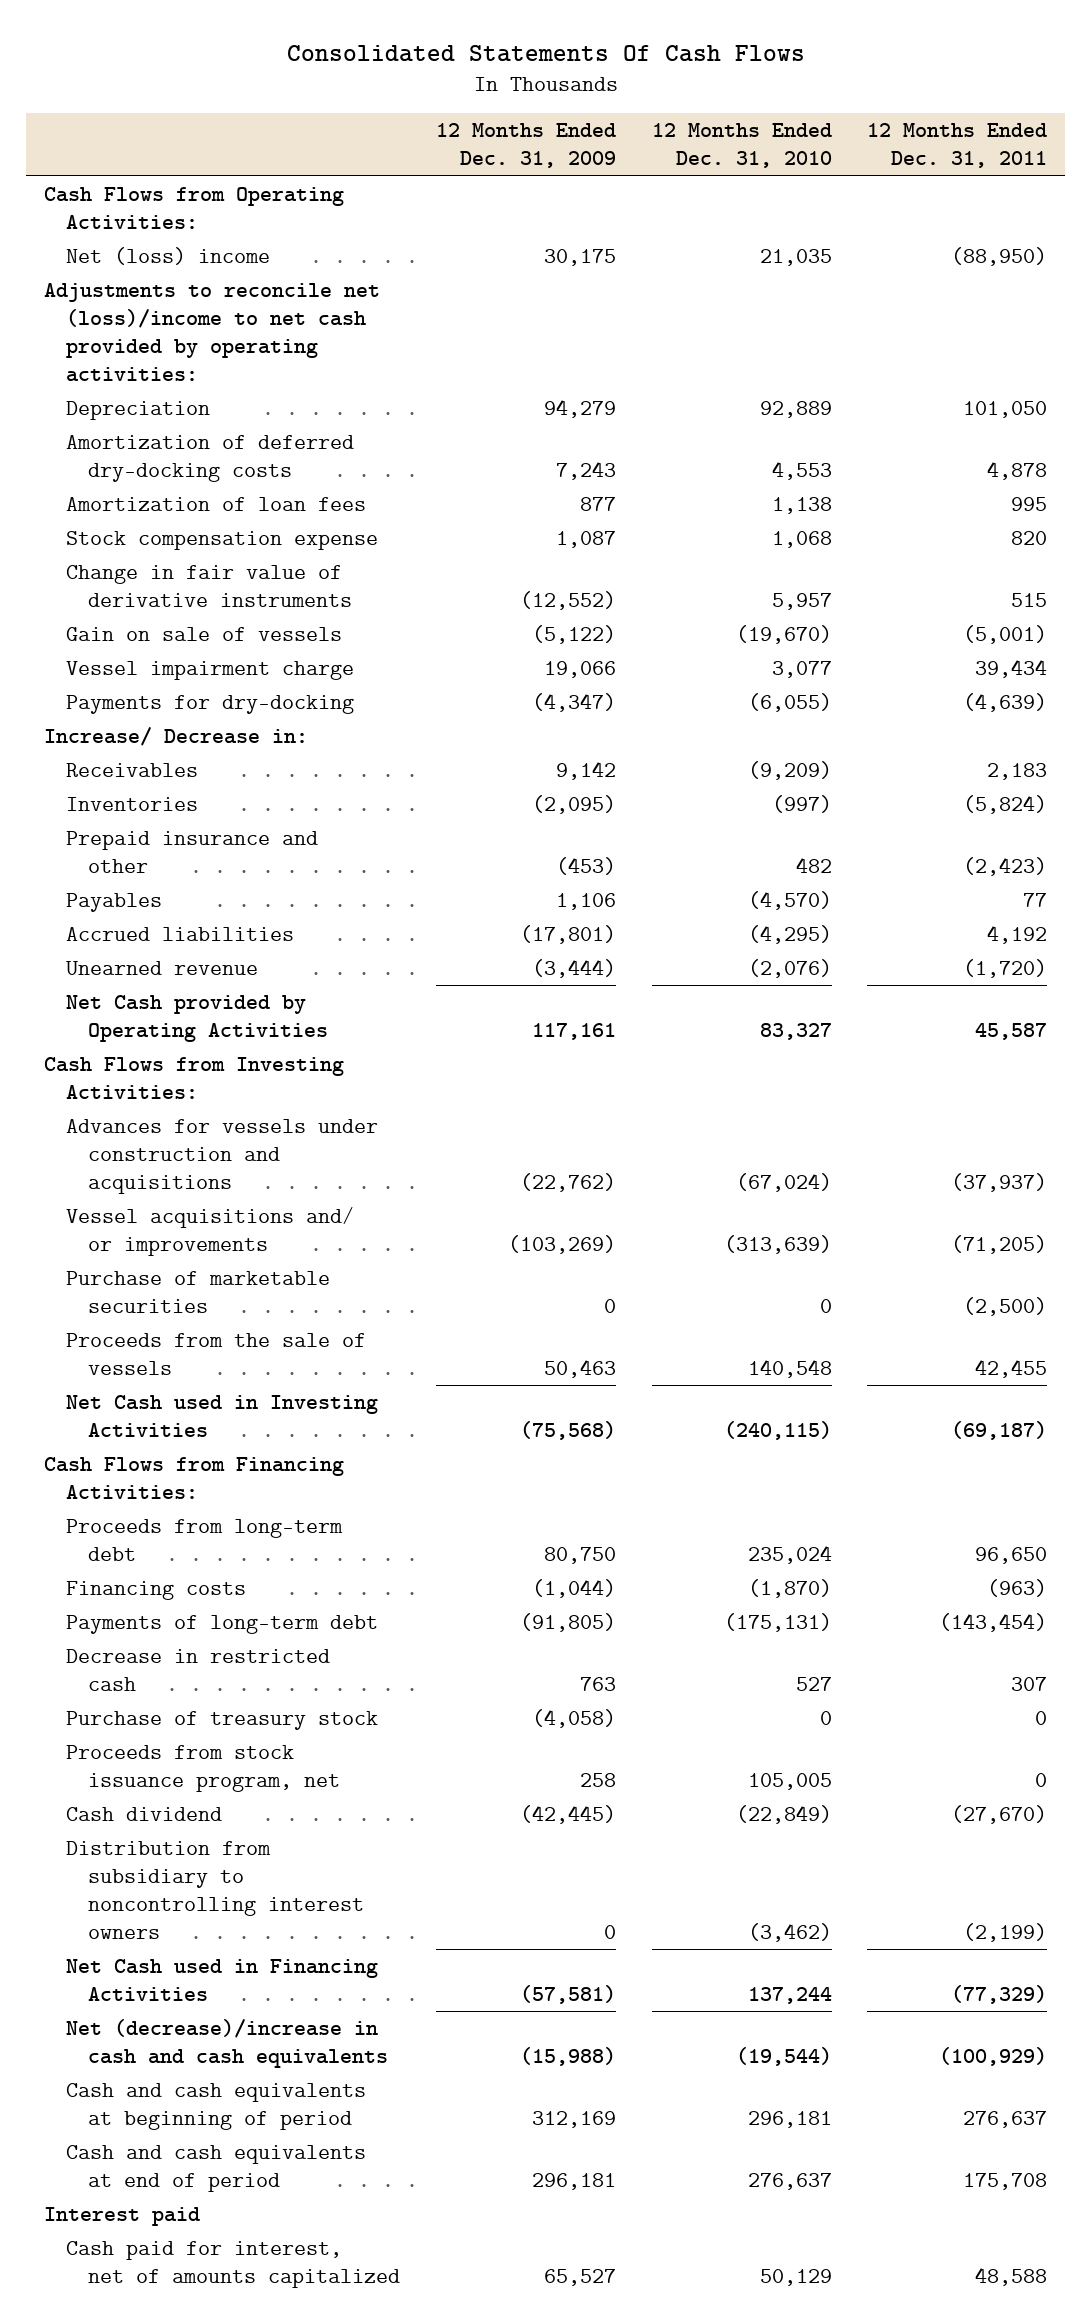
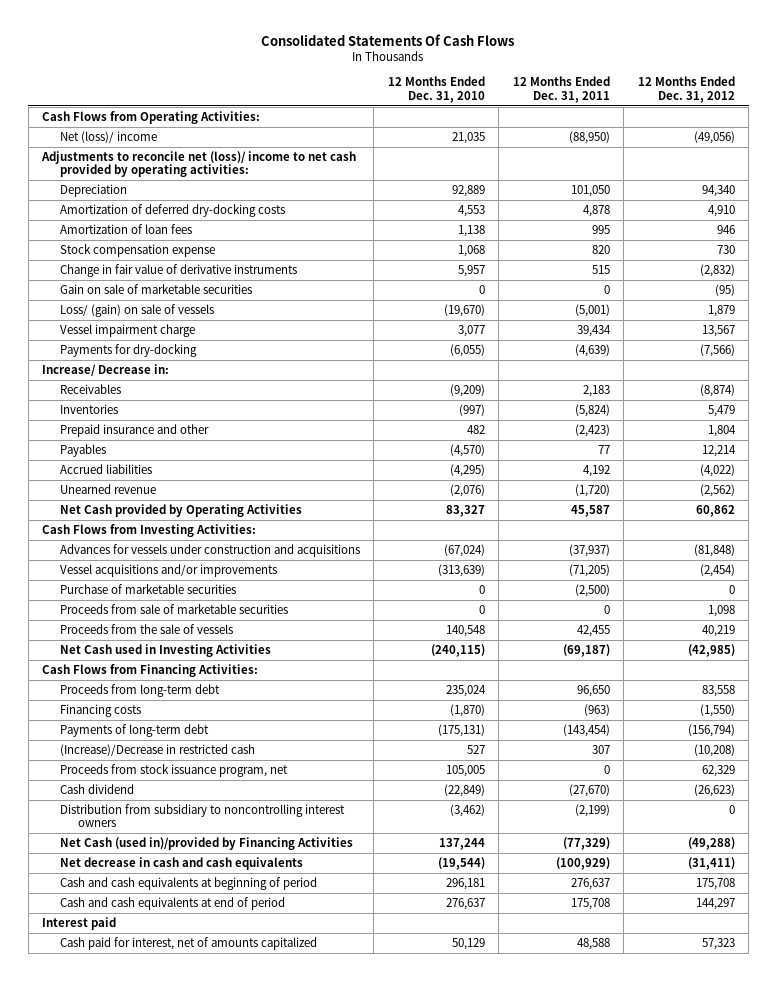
- | 12 Months Ended Dec. 31, 2009 | 12 Months Ended Dec. 31, 2010 | 12 Months Ended Dec. 31, 2011
+ | 12 Months Ended Dec. 31, 2010 | 12 Months Ended Dec. 31, 2011 | 12 Months Ended Dec. 31, 2012
- Net (loss) income | 30,175 | 21,035 | (88,950)
- Adjustments to reconcile net (loss)/income to net cash provided by operating activities:
+ Net (loss)/ income | 21,035 | (88,950) | (49,056)
+ Adjustments to reconcile net (loss)/ income to net cash provided by operating activities:
- Gain on sale of vessels | (5,122) | (19,670) | (5,001)
+ Gain on sale of marketable securities | 0 | 0 | (95)
+ Loss/ (gain) on sale of vessels | (19,670) | (5,001) | 1,879
- Vessel acquisitions and/ or improvements | (103,269) | (313,639) | (71,205)
+ Vessel acquisitions and/or improvements | (313,639) | (71,205) | (2,454)
+ Proceeds from sale of marketable securities | 0 | 0 | 1,098
- Decrease in restricted cash | 763 | 527 | 307
- Purchase of treasury stock | (4,058) | 0 | 0
+ (Increase)/Decrease in restricted cash | 527 | 307 | (10,208)
- Net Cash used in Financing Activities | (57,581) | 137,244 | (77,329)
- Net (decrease)/increase in cash and cash equivalents | (15,988) | (19,544) | (100,929)
+ Net Cash (used in)/provided by Financing Activities | 137,244 | (77,329) | (49,288)
+ Net decrease in cash and cash equivalents | (19,544) | (100,929) | (31,411)

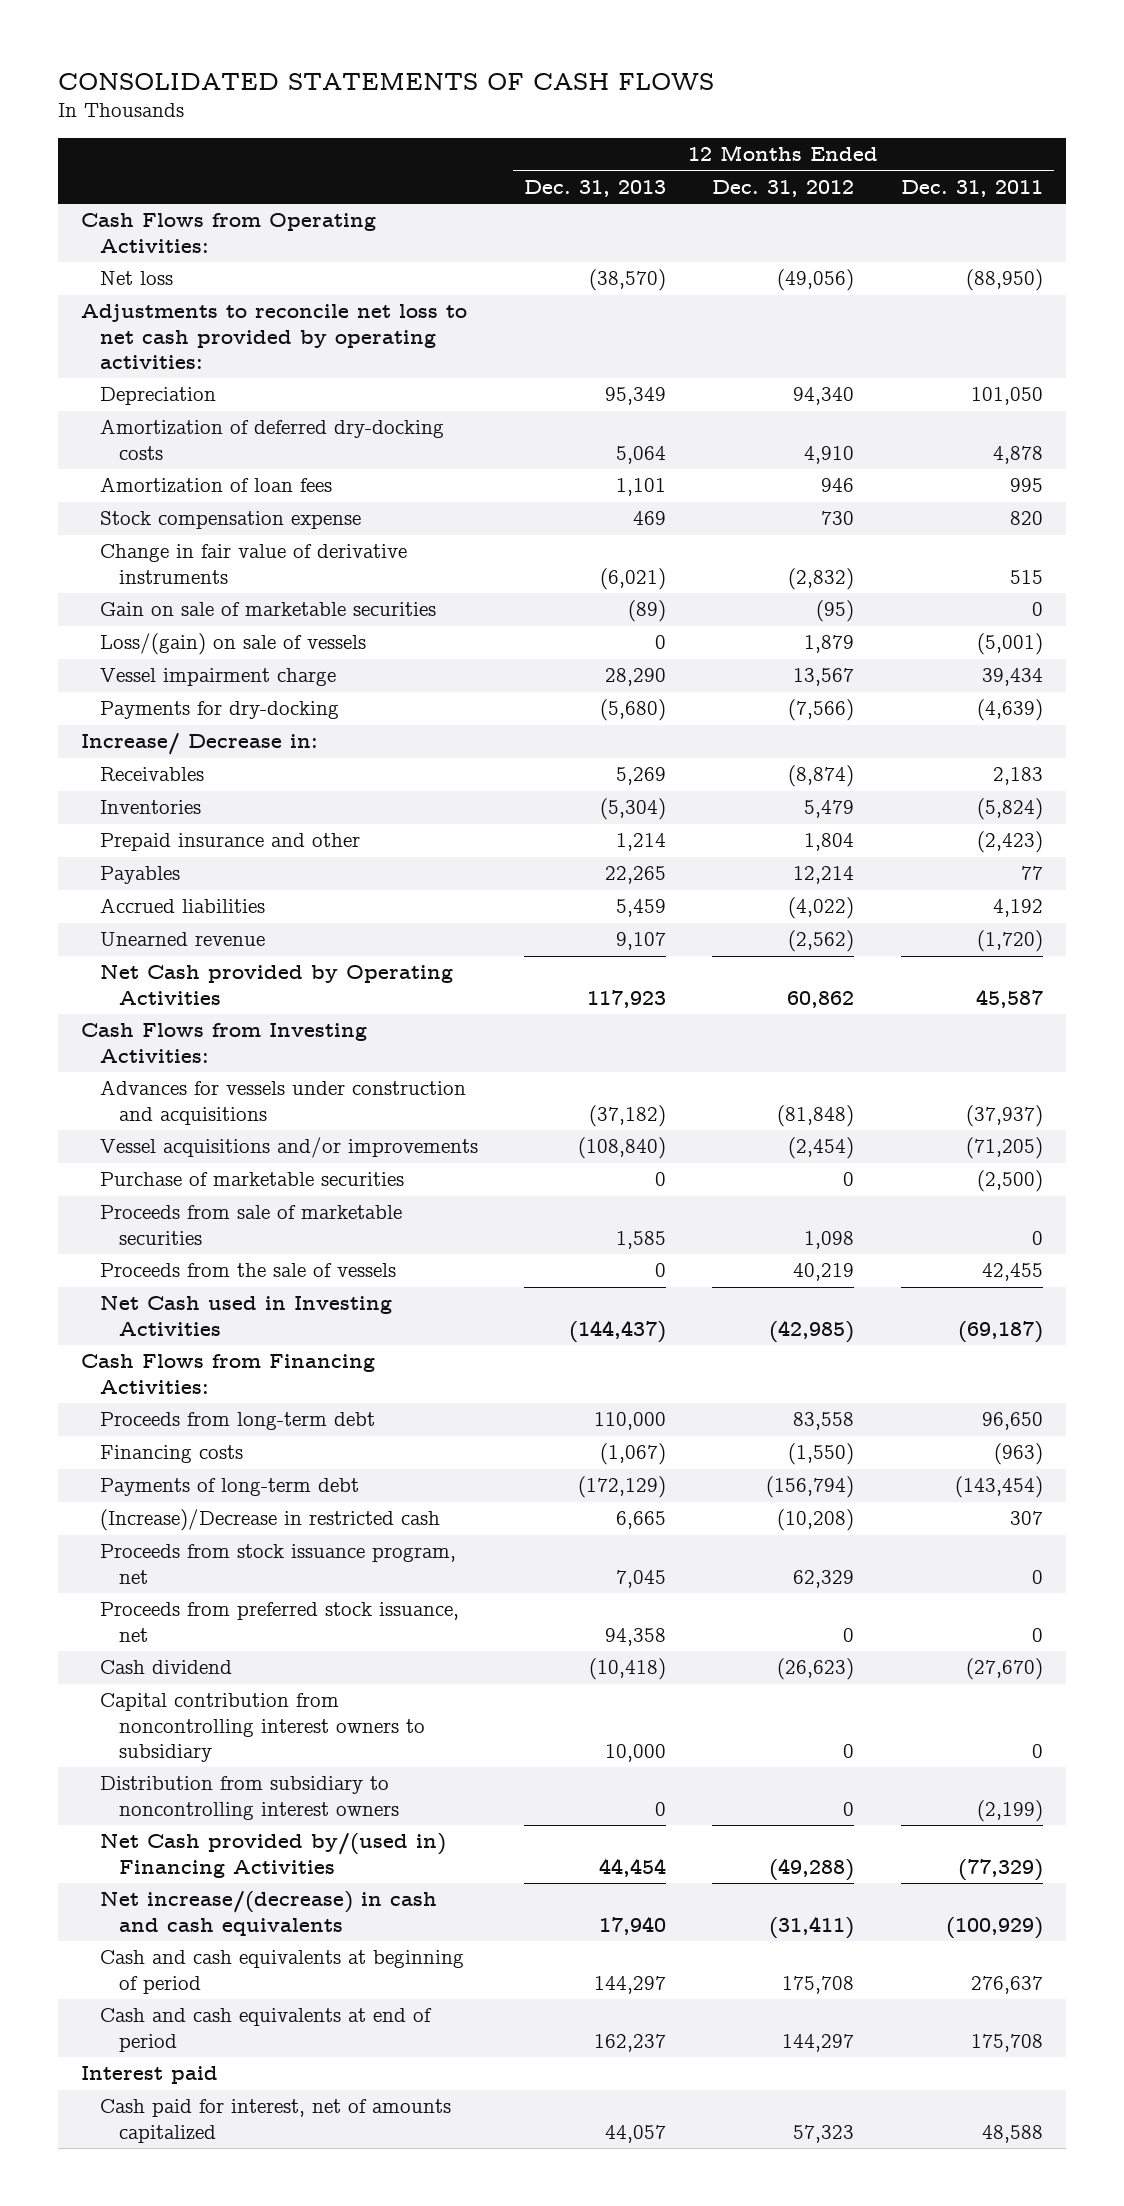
- Consolidated Statements Of Cash Flows
+ CONSOLIDATED STATEMENTS OF CASH FLOWS
- | 12 Months Ended Dec. 31, 2010 | 12 Months Ended Dec. 31, 2011 | 12 Months Ended Dec. 31, 2012
+ | 12 Months Ended Dec. 31, 2013 | 12 Months Ended Dec. 31, 2012 | 12 Months Ended Dec. 31, 2011
- Net (loss)/ income | 21,035 | (88,950) | (49,056)
- Adjustments to reconcile net (loss)/ income to net cash provided by operating activities:
+ Net loss | (38,570) | (49,056) | (88,950)
+ Adjustments to reconcile net loss to net cash provided by operating activities:
- Loss/ (gain) on sale of vessels | (19,670) | (5,001) | 1,879
+ Loss/(gain) on sale of vessels | 0 | 1,879 | (5,001)
+ Proceeds from preferred stock issuance, net | 94,358 | 0 | 0
+ Capital contribution from noncontrolling interest owners to subsidiary | 10,000 | 0 | 0
- Net Cash (used in)/provided by Financing Activities | 137,244 | (77,329) | (49,288)
- Net decrease in cash and cash equivalents | (19,544) | (100,929) | (31,411)
+ Net Cash provided by/(used in) Financing Activities | 44,454 | (49,288) | (77,329)
+ Net increase/(decrease) in cash and cash equivalents | 17,940 | (31,411) | (100,929)

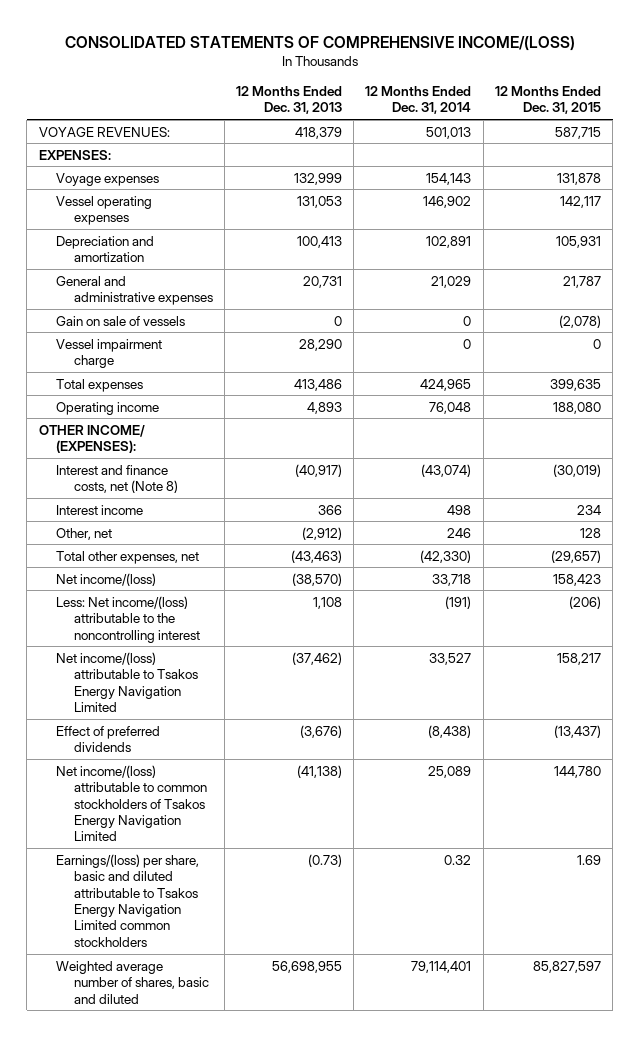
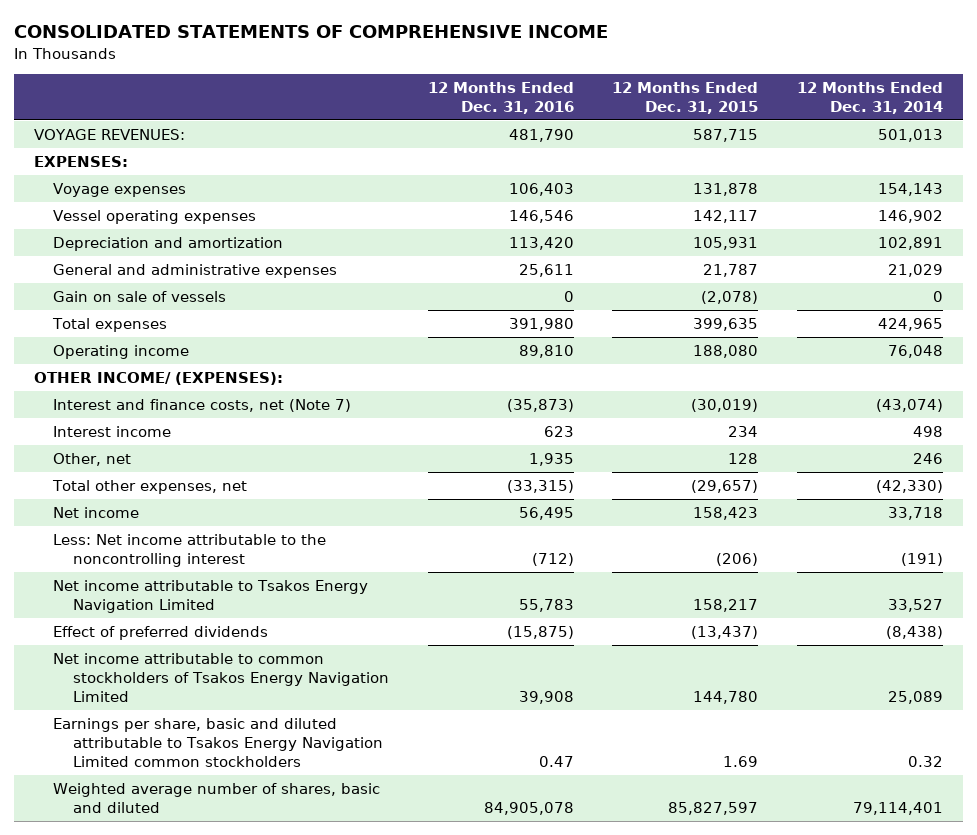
- CONSOLIDATED STATEMENTS OF COMPREHENSIVE INCOME/(LOSS)
+ CONSOLIDATED STATEMENTS OF COMPREHENSIVE INCOME
- | 12 Months Ended Dec. 31, 2013 | 12 Months Ended Dec. 31, 2014 | 12 Months Ended Dec. 31, 2015
+ | 12 Months Ended Dec. 31, 2016 | 12 Months Ended Dec. 31, 2015 | 12 Months Ended Dec. 31, 2014
- Vessel impairment charge | 28,290 | 0 | 0
- Interest and finance costs, net (Note 8) | (40,917) | (43,074) | (30,019)
+ Interest and finance costs, net (Note 7) | (35,873) | (30,019) | (43,074)
- Net income/(loss) | (38,570) | 33,718 | 158,423
- Less: Net income/(loss) attributable to the noncontrolling interest | 1,108 | (191) | (206)
- Net income/(loss) attributable to Tsakos Energy Navigation Limited | (37,462) | 33,527 | 158,217
+ Net income | 56,495 | 158,423 | 33,718
+ Less: Net income attributable to the noncontrolling interest | (712) | (206) | (191)
+ Net income attributable to Tsakos Energy Navigation Limited | 55,783 | 158,217 | 33,527
- Net income/(loss) attributable to common stockholders of Tsakos Energy Navigation Limited | (41,138) | 25,089 | 144,780
- Earnings/(loss) per share, basic and diluted attributable to Tsakos Energy Navigation Limited common stockholders | (0.73) | 0.32 | 1.69
+ Net income attributable to common stockholders of Tsakos Energy Navigation Limited | 39,908 | 144,780 | 25,089
+ Earnings per share, basic and diluted attributable to Tsakos Energy Navigation Limited common stockholders | 0.47 | 1.69 | 0.32

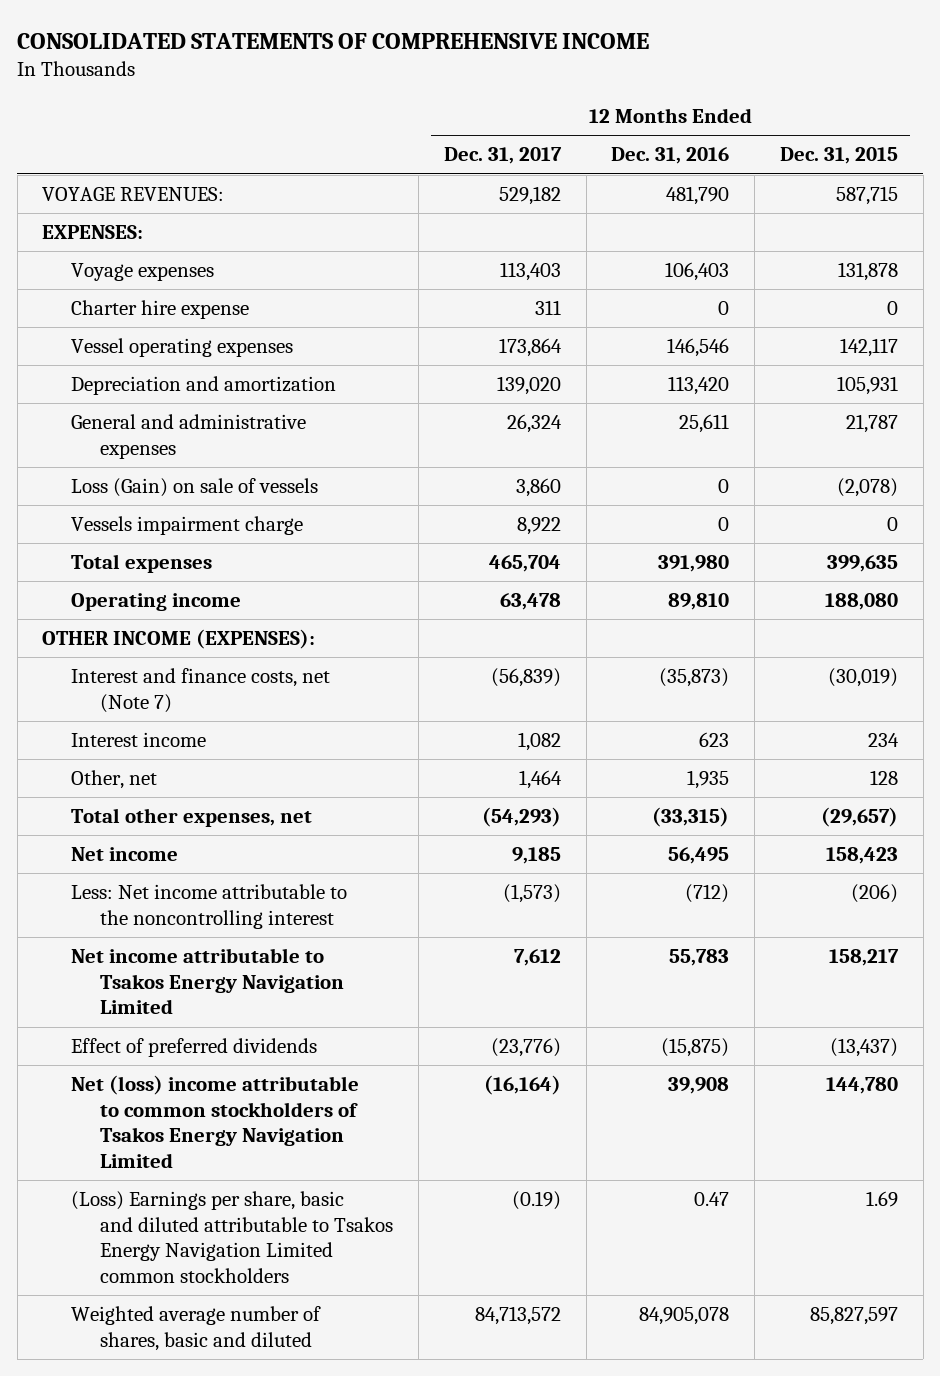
- | 12 Months Ended Dec. 31, 2016 | 12 Months Ended Dec. 31, 2015 | 12 Months Ended Dec. 31, 2014
+ | 12 Months Ended Dec. 31, 2017 | 12 Months Ended Dec. 31, 2016 | 12 Months Ended Dec. 31, 2015
+ Charter hire expense | 311 | 0 | 0
- Gain on sale of vessels | 0 | (2,078) | 0
+ Loss (Gain) on sale of vessels | 3,860 | 0 | (2,078)
+ Vessels impairment charge | 8,922 | 0 | 0
- OTHER INCOME/ (EXPENSES):
+ OTHER INCOME (EXPENSES):
- Net income attributable to common stockholders of Tsakos Energy Navigation Limited | 39,908 | 144,780 | 25,089
- Earnings per share, basic and diluted attributable to Tsakos Energy Navigation Limited common stockholders | 0.47 | 1.69 | 0.32
+ Net (loss) income attributable to common stockholders of Tsakos Energy Navigation Limited | (16,164) | 39,908 | 144,780
+ (Loss) Earnings per share, basic and diluted attributable to Tsakos Energy Navigation Limited common stockholders | (0.19) | 0.47 | 1.69

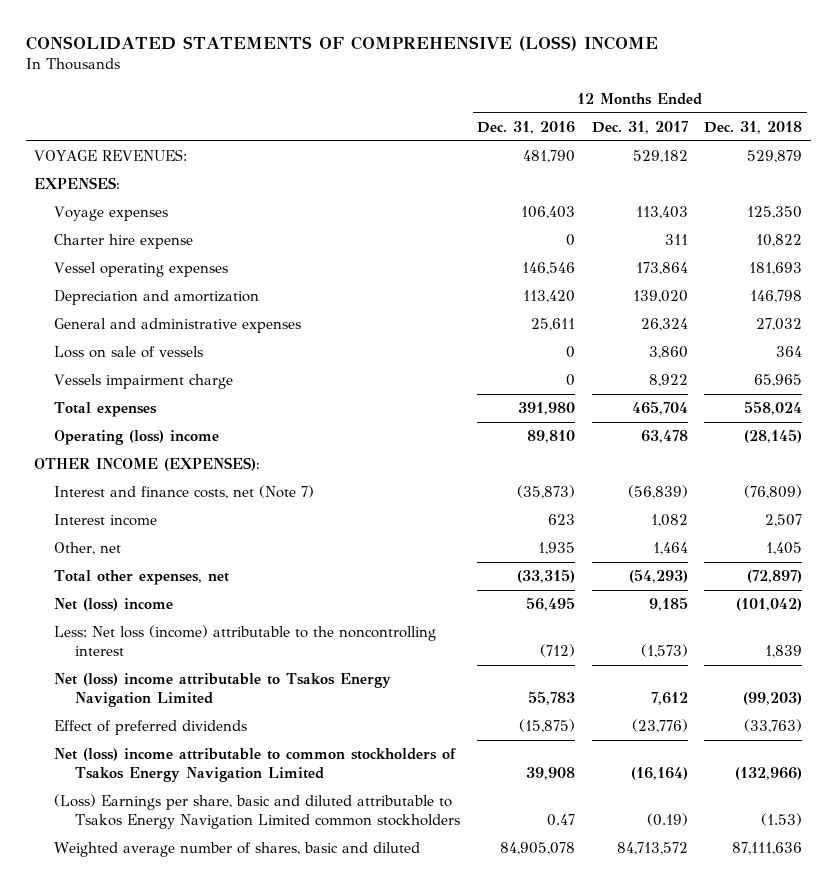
- CONSOLIDATED STATEMENTS OF COMPREHENSIVE INCOME
+ CONSOLIDATED STATEMENTS OF COMPREHENSIVE (LOSS) INCOME
- | 12 Months Ended Dec. 31, 2017 | 12 Months Ended Dec. 31, 2016 | 12 Months Ended Dec. 31, 2015
+ | 12 Months Ended Dec. 31, 2016 | 12 Months Ended Dec. 31, 2017 | 12 Months Ended Dec. 31, 2018
- Loss (Gain) on sale of vessels | 3,860 | 0 | (2,078)
+ Loss on sale of vessels | 0 | 3,860 | 364
- Operating income | 63,478 | 89,810 | 188,080
+ Operating (loss) income | 89,810 | 63,478 | (28,145)
- Net income | 9,185 | 56,495 | 158,423
- Less: Net income attributable to the noncontrolling interest | (1,573) | (712) | (206)
- Net income attributable to Tsakos Energy Navigation Limited | 7,612 | 55,783 | 158,217
+ Net (loss) income | 56,495 | 9,185 | (101,042)
+ Less: Net loss (income) attributable to the noncontrolling interest | (712) | (1,573) | 1,839
+ Net (loss) income attributable to Tsakos Energy Navigation Limited | 55,783 | 7,612 | (99,203)

